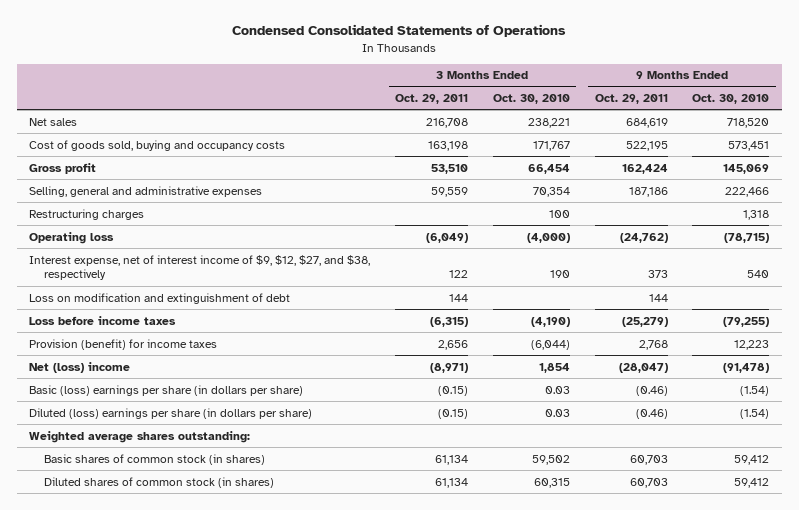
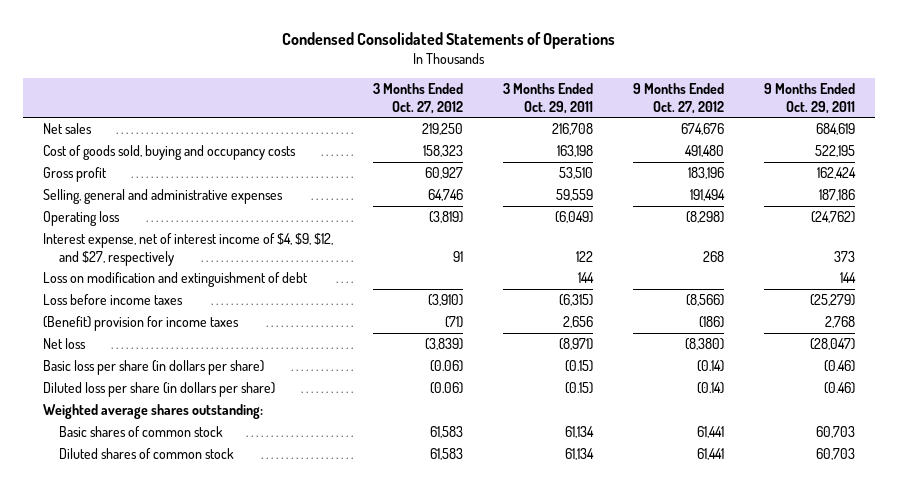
- | 3 Months Ended Oct. 29, 2011 | 3 Months Ended Oct. 30, 2010 | 9 Months Ended Oct. 29, 2011 | 9 Months Ended Oct. 30, 2010
+ | 3 Months Ended Oct. 27, 2012 | 3 Months Ended Oct. 29, 2011 | 9 Months Ended Oct. 27, 2012 | 9 Months Ended Oct. 29, 2011
- Restructuring charges | | 100 | | 1,318
- Interest expense, net of interest income of $9, $12, $27, and $38, respectively | 122 | 190 | 373 | 540
+ Interest expense, net of interest income of $4, $9, $12, and $27, respectively | 91 | 122 | 268 | 373
- Provision (benefit) for income taxes | 2,656 | (6,044) | 2,768 | 12,223
- Net (loss) income | (8,971) | 1,854 | (28,047) | (91,478)
- Basic (loss) earnings per share (in dollars per share) | (0.15) | 0.03 | (0.46) | (1.54)
- Diluted (loss) earnings per share (in dollars per share) | (0.15) | 0.03 | (0.46) | (1.54)
+ (Benefit) provision for income taxes | (71) | 2,656 | (186) | 2,768
+ Net loss | (3,839) | (8,971) | (8,380) | (28,047)
+ Basic loss per share (in dollars per share) | (0.06) | (0.15) | (0.14) | (0.46)
+ Diluted loss per share (in dollars per share) | (0.06) | (0.15) | (0.14) | (0.46)
- Basic shares of common stock (in shares) | 61,134 | 59,502 | 60,703 | 59,412
- Diluted shares of common stock (in shares) | 61,134 | 60,315 | 60,703 | 59,412
+ Basic shares of common stock | 61,583 | 61,134 | 61,441 | 60,703
+ Diluted shares of common stock | 61,583 | 61,134 | 61,441 | 60,703

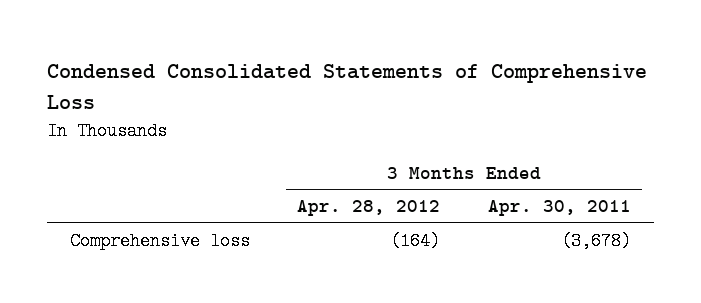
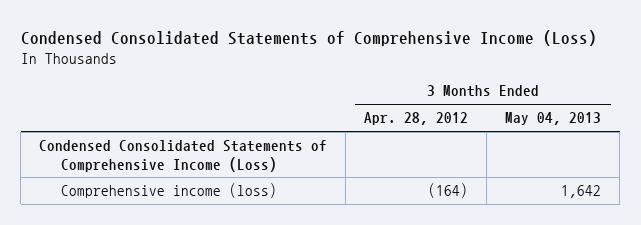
- Condensed Consolidated Statements of Comprehensive Loss
+ Condensed Consolidated Statements of Comprehensive Income (Loss)
- | 3 Months Ended Apr. 28, 2012 | 3 Months Ended Apr. 30, 2011
+ | 3 Months Ended Apr. 28, 2012 | 3 Months Ended May 04, 2013
- Comprehensive loss | (164) | (3,678)
+ Condensed Consolidated Statements of Comprehensive Income (Loss)
+ Comprehensive income (loss) | (164) | 1,642

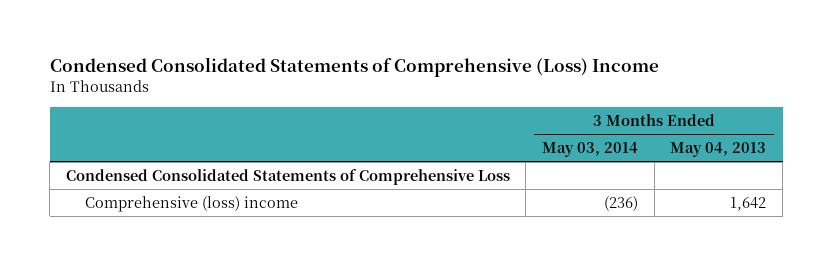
- Condensed Consolidated Statements of Comprehensive Income (Loss)
+ Condensed Consolidated Statements of Comprehensive (Loss) Income
- | 3 Months Ended Apr. 28, 2012 | 3 Months Ended May 04, 2013
+ | 3 Months Ended May 03, 2014 | 3 Months Ended May 04, 2013
- Condensed Consolidated Statements of Comprehensive Income (Loss)
- Comprehensive income (loss) | (164) | 1,642
+ Condensed Consolidated Statements of Comprehensive Loss
+ Comprehensive (loss) income | (236) | 1,642

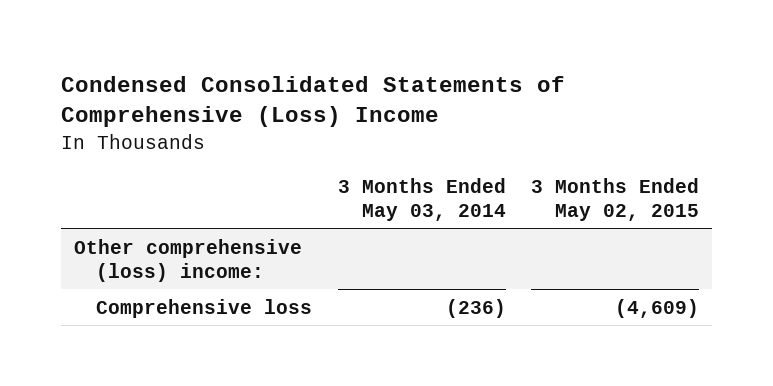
- | 3 Months Ended May 03, 2014 | 3 Months Ended May 04, 2013
+ | 3 Months Ended May 03, 2014 | 3 Months Ended May 02, 2015
- Condensed Consolidated Statements of Comprehensive Loss
- Comprehensive (loss) income | (236) | 1,642
+ Other comprehensive (loss) income:
+ Comprehensive loss | (236) | (4,609)

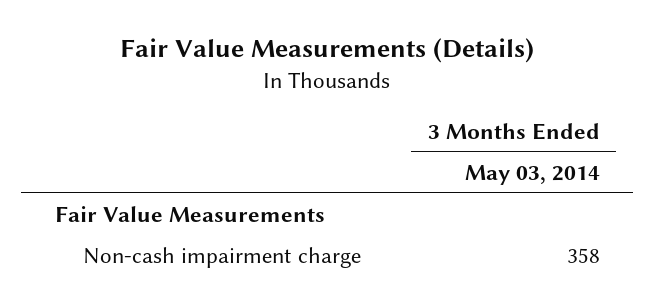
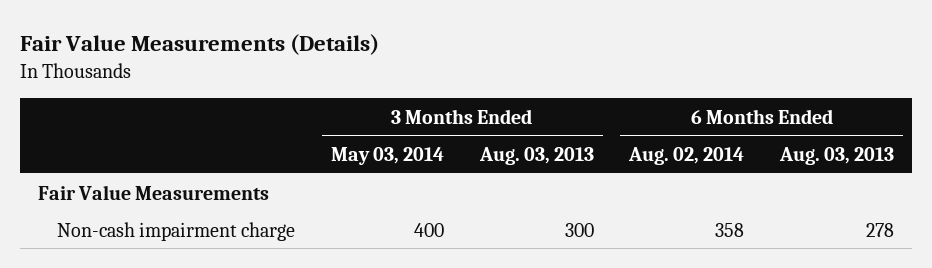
- | 3 Months Ended May 03, 2014
+ | 3 Months Ended May 03, 2014 | 3 Months Ended Aug. 03, 2013 | 6 Months Ended Aug. 02, 2014 | 6 Months Ended Aug. 03, 2013
- Non-cash impairment charge | 358
+ Non-cash impairment charge | 400 | 300 | 358 | 278

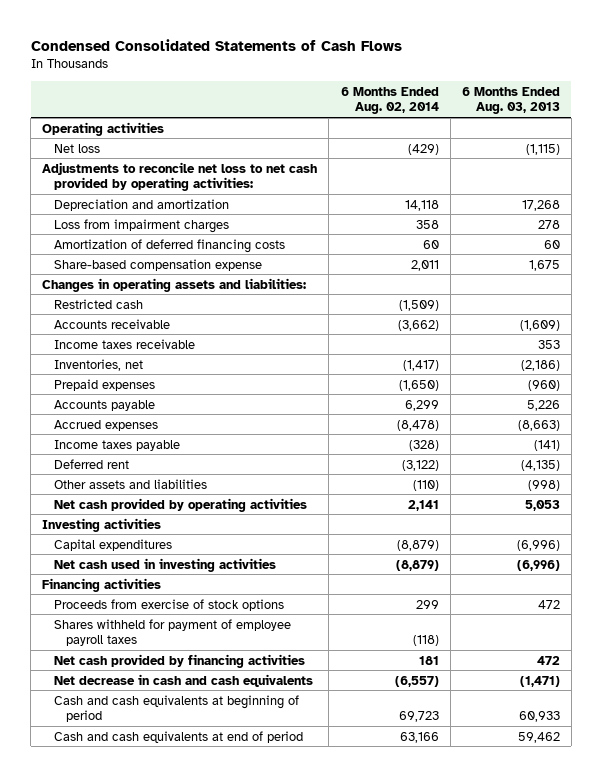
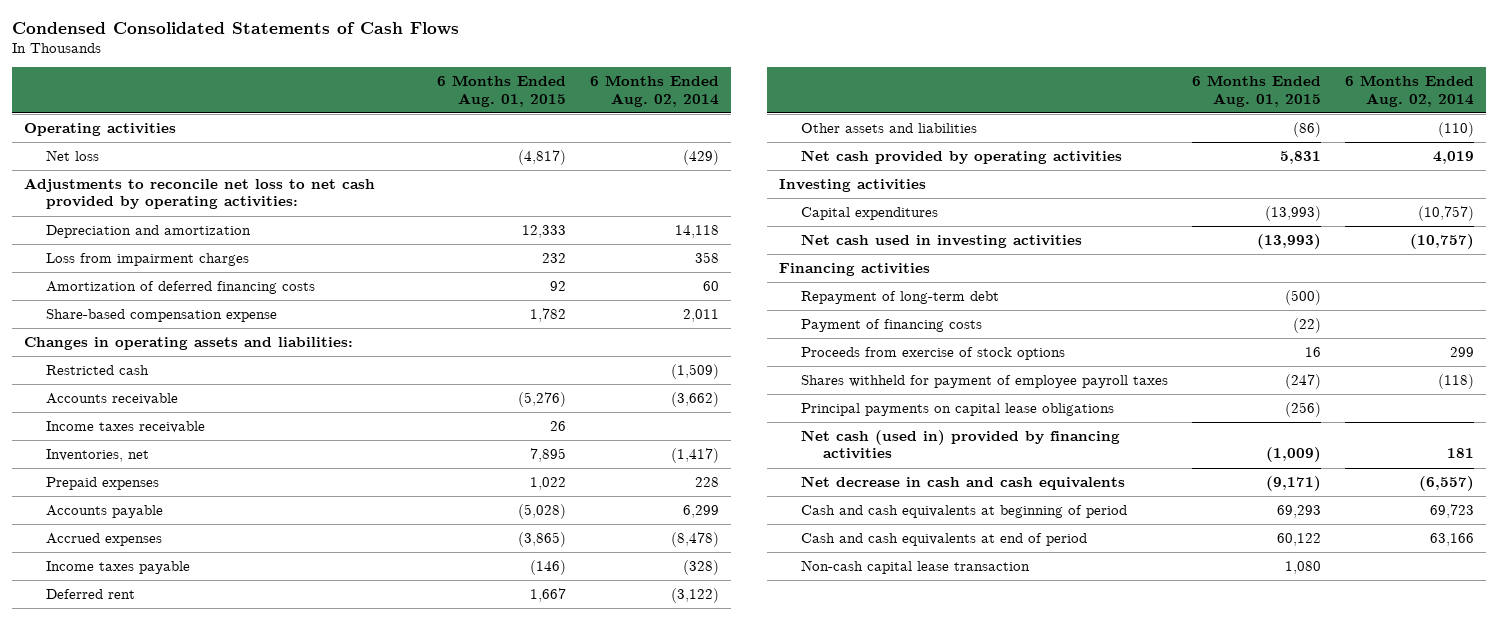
- | 6 Months Ended Aug. 02, 2014 | 6 Months Ended Aug. 03, 2013
+ | 6 Months Ended Aug. 01, 2015 | 6 Months Ended Aug. 02, 2014
- Prepaid expenses | (1,650) | (960)
+ Prepaid expenses | 1,022 | 228
- Net cash provided by operating activities | 2,141 | 5,053
+ Net cash provided by operating activities | 5,831 | 4,019
- Capital expenditures | (8,879) | (6,996)
- Net cash used in investing activities | (8,879) | (6,996)
+ Capital expenditures | (13,993) | (10,757)
+ Net cash used in investing activities | (13,993) | (10,757)
+ Repayment of long-term debt | (500) |
+ Payment of financing costs | (22) |
- Net cash provided by financing activities | 181 | 472
+ Principal payments on capital lease obligations | (256) |
+ Net cash (used in) provided by financing activities | (1,009) | 181
+ Non-cash capital lease transaction | 1,080 |

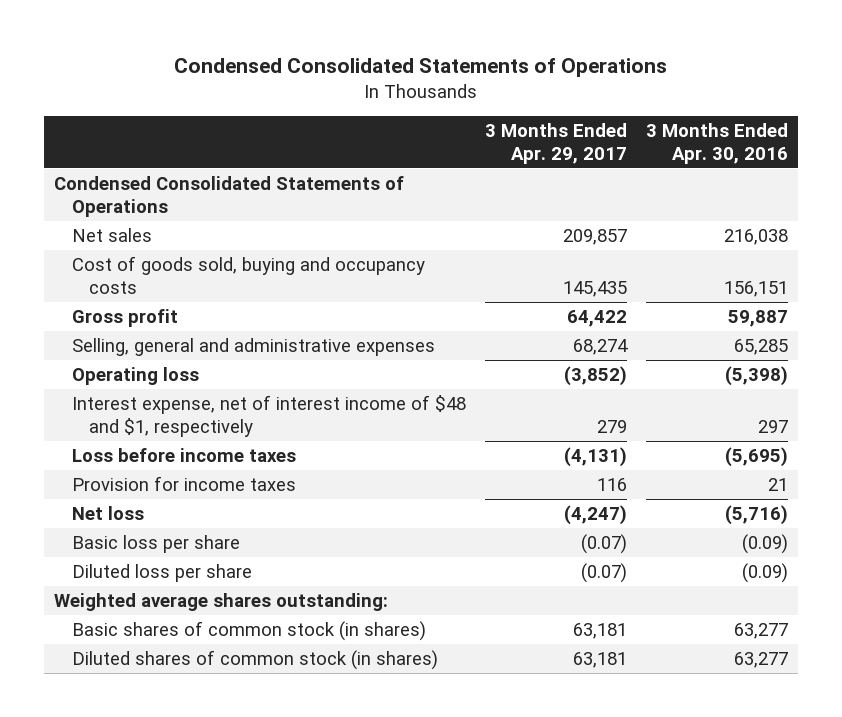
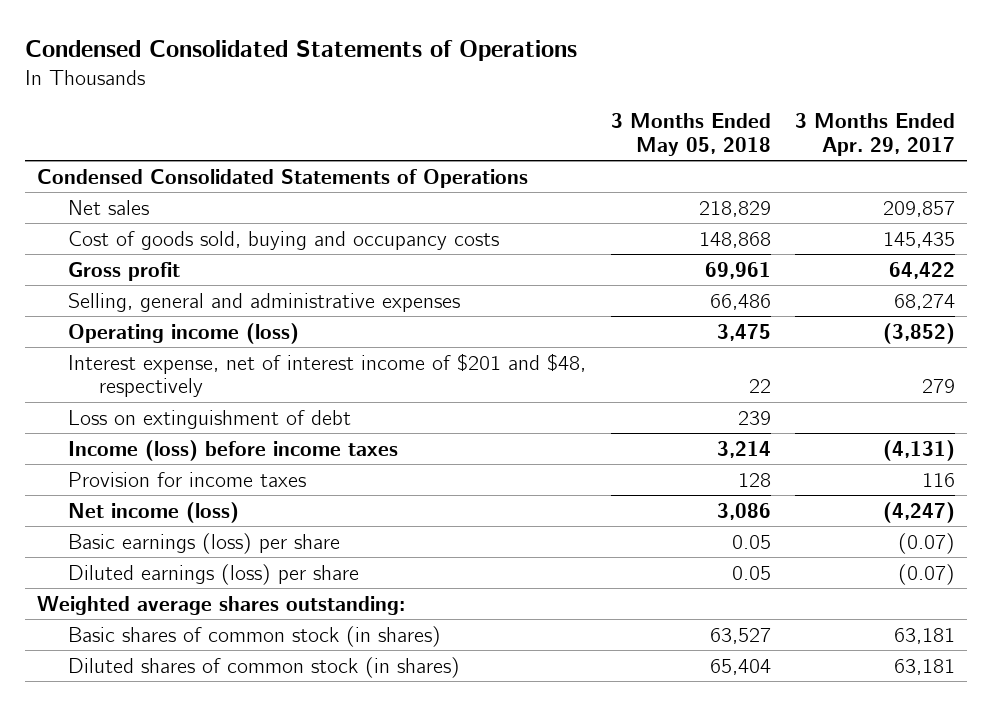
- | 3 Months Ended Apr. 29, 2017 | 3 Months Ended Apr. 30, 2016
+ | 3 Months Ended May 05, 2018 | 3 Months Ended Apr. 29, 2017
- Operating loss | (3,852) | (5,398)
- Interest expense, net of interest income of $48 and $1, respectively | 279 | 297
- Loss before income taxes | (4,131) | (5,695)
+ Operating income (loss) | 3,475 | (3,852)
+ Interest expense, net of interest income of $201 and $48, respectively | 22 | 279
+ Loss on extinguishment of debt | 239 |
+ Income (loss) before income taxes | 3,214 | (4,131)
- Net loss | (4,247) | (5,716)
- Basic loss per share | (0.07) | (0.09)
- Diluted loss per share | (0.07) | (0.09)
+ Net income (loss) | 3,086 | (4,247)
+ Basic earnings (loss) per share | 0.05 | (0.07)
+ Diluted earnings (loss) per share | 0.05 | (0.07)

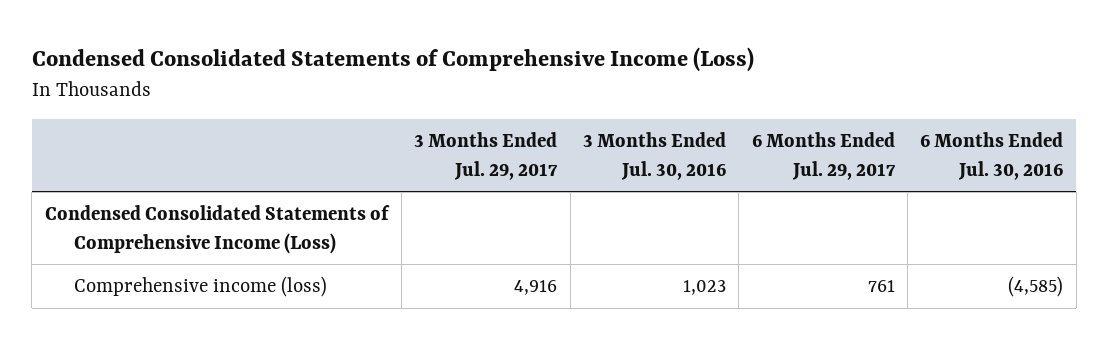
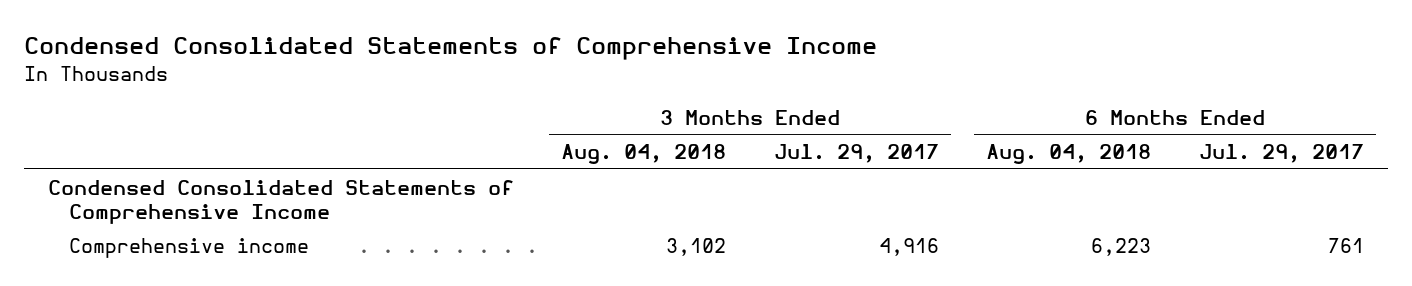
- Condensed Consolidated Statements of Comprehensive Income (Loss)
+ Condensed Consolidated Statements of Comprehensive Income
- | 3 Months Ended Jul. 29, 2017 | 3 Months Ended Jul. 30, 2016 | 6 Months Ended Jul. 29, 2017 | 6 Months Ended Jul. 30, 2016
+ | 3 Months Ended Aug. 04, 2018 | 3 Months Ended Jul. 29, 2017 | 6 Months Ended Aug. 04, 2018 | 6 Months Ended Jul. 29, 2017
- Condensed Consolidated Statements of Comprehensive Income (Loss)
- Comprehensive income (loss) | 4,916 | 1,023 | 761 | (4,585)
+ Condensed Consolidated Statements of Comprehensive Income
+ Comprehensive income | 3,102 | 4,916 | 6,223 | 761

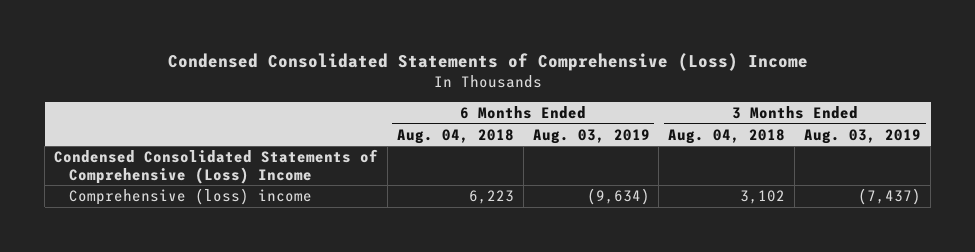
- Condensed Consolidated Statements of Comprehensive Income
+ Condensed Consolidated Statements of Comprehensive (Loss) Income
- | 3 Months Ended Aug. 04, 2018 | 3 Months Ended Jul. 29, 2017 | 6 Months Ended Aug. 04, 2018 | 6 Months Ended Jul. 29, 2017
+ | 6 Months Ended Aug. 04, 2018 | 6 Months Ended Aug. 03, 2019 | 3 Months Ended Aug. 04, 2018 | 3 Months Ended Aug. 03, 2019
- Condensed Consolidated Statements of Comprehensive Income
- Comprehensive income | 3,102 | 4,916 | 6,223 | 761
+ Condensed Consolidated Statements of Comprehensive (Loss) Income
+ Comprehensive (loss) income | 6,223 | (9,634) | 3,102 | (7,437)

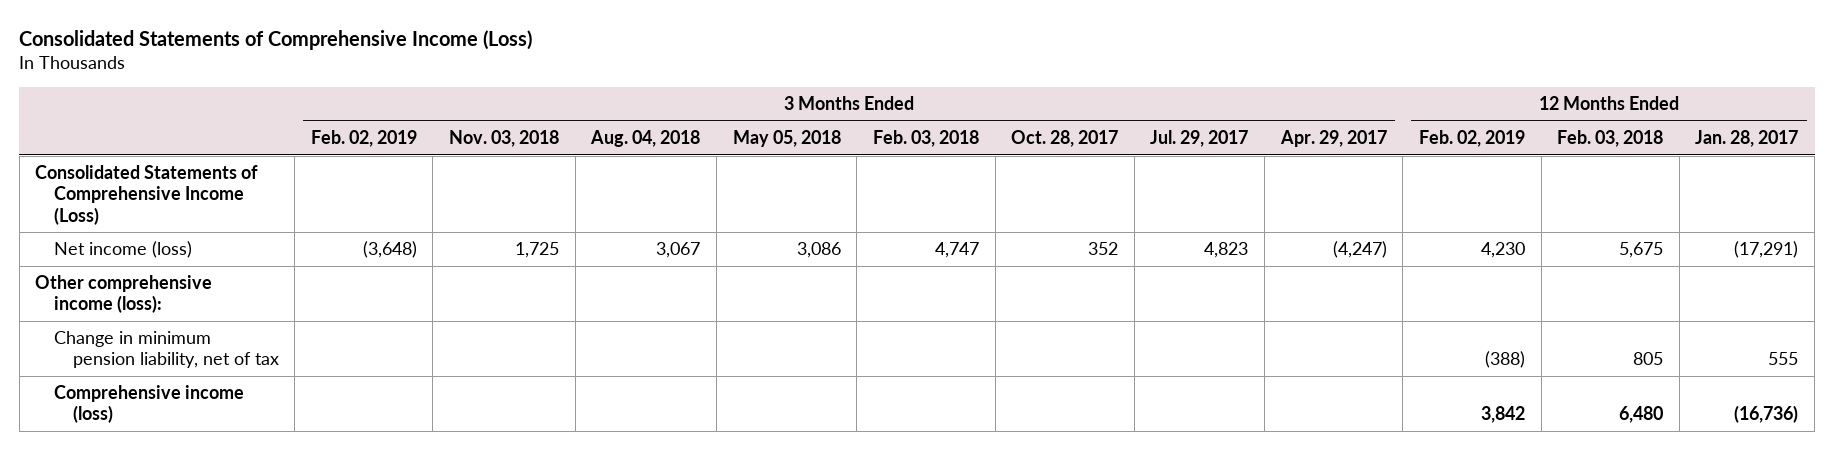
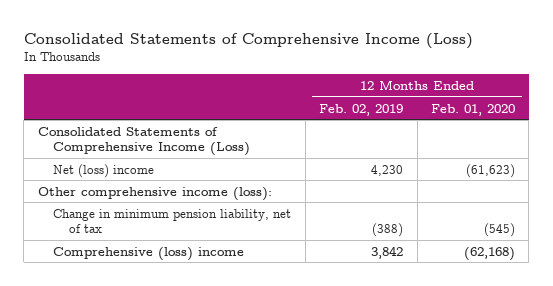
- | 3 Months Ended Feb. 02, 2019 | 3 Months Ended Nov. 03, 2018 | 3 Months Ended Aug. 04, 2018 | 3 Months Ended May 05, 2018 | 3 Months Ended Feb. 03, 2018 | 3 Months Ended Oct. 28, 2017 | 3 Months Ended Jul. 29, 2017 | 3 Months Ended Apr. 29, 2017 | 12 Months Ended Feb. 02, 2019 | 12 Months Ended Feb. 03, 2018 | 12 Months Ended Jan. 28, 2017
+ | 12 Months Ended Feb. 02, 2019 | 12 Months Ended Feb. 01, 2020
- Net income (loss) | (3,648) | 1,725 | 3,067 | 3,086 | 4,747 | 352 | 4,823 | (4,247) | 4,230 | 5,675 | (17,291)
+ Net (loss) income | 4,230 | (61,623)
- Comprehensive income (loss) | | | | | | | | | 3,842 | 6,480 | (16,736)
+ Comprehensive (loss) income | 3,842 | (62,168)

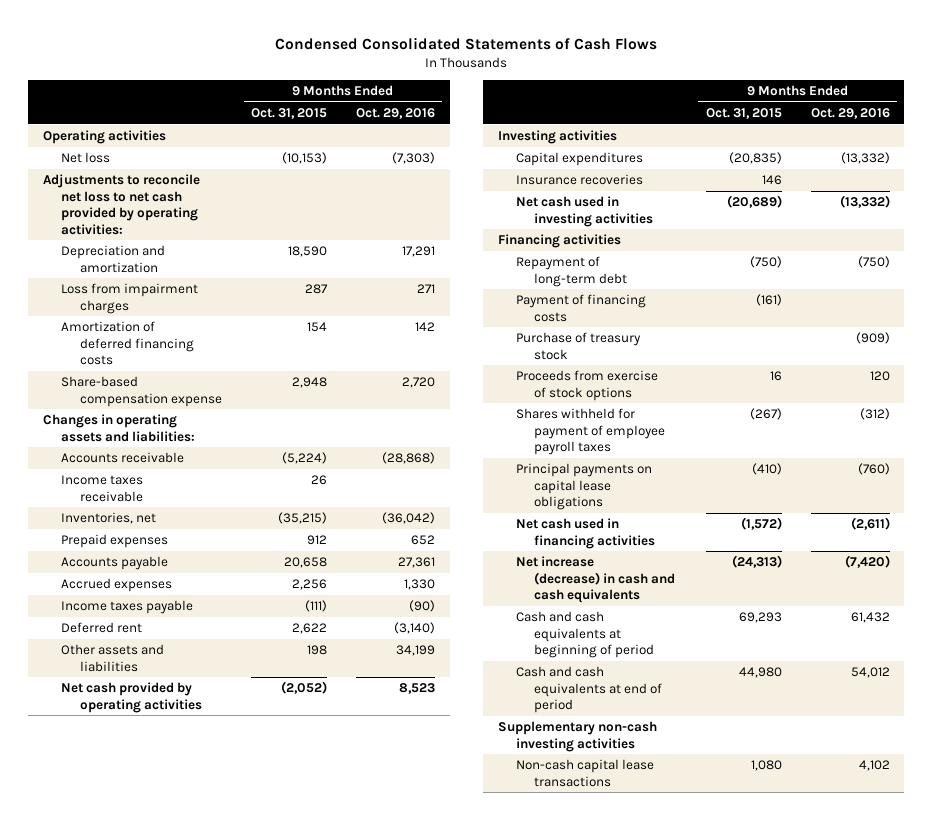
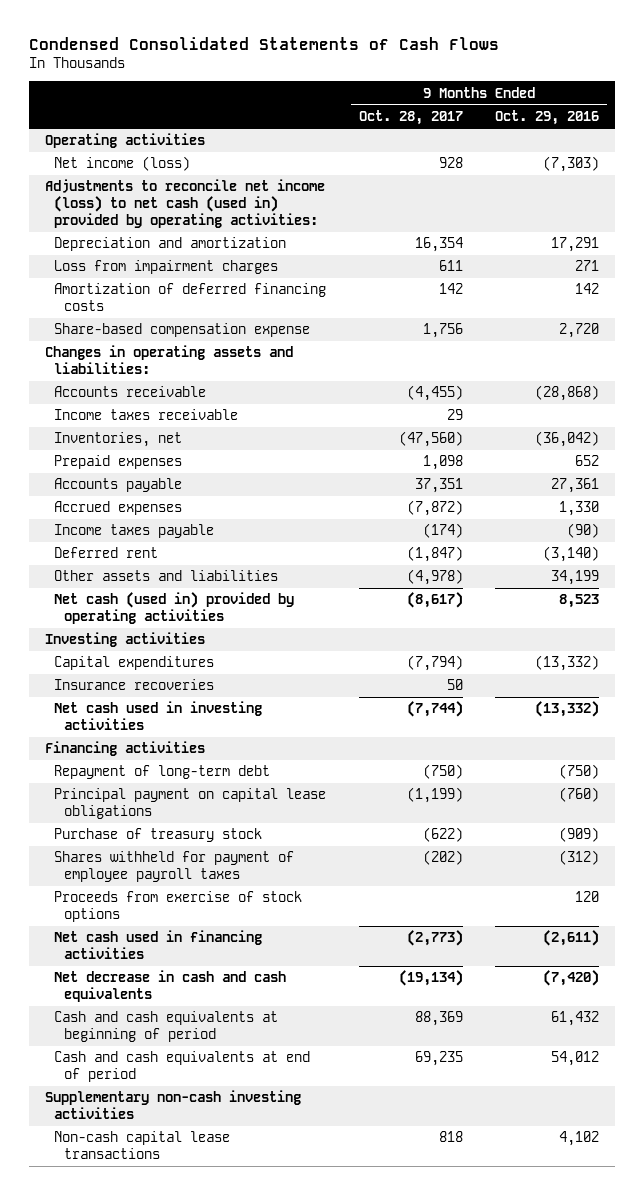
- | 9 Months Ended Oct. 31, 2015 | 9 Months Ended Oct. 29, 2016
+ | 9 Months Ended Oct. 28, 2017 | 9 Months Ended Oct. 29, 2016
- Net loss | (10,153) | (7,303)
- Adjustments to reconcile net loss to net cash provided by operating activities:
+ Net income (loss) | 928 | (7,303)
+ Adjustments to reconcile net income (loss) to net cash (used in) provided by operating activities:
- Net cash provided by operating activities | (2,052) | 8,523
+ Net cash (used in) provided by operating activities | (8,617) | 8,523
- Payment of financing costs | (161) |
+ Principal payment on capital lease obligations | (1,199) | (760)
- Principal payments on capital lease obligations | (410) | (760)
moved down: Proceeds from exercise of stock options | | 120
- Net increase (decrease) in cash and cash equivalents | (24,313) | (7,420)
+ Net decrease in cash and cash equivalents | (19,134) | (7,420)

